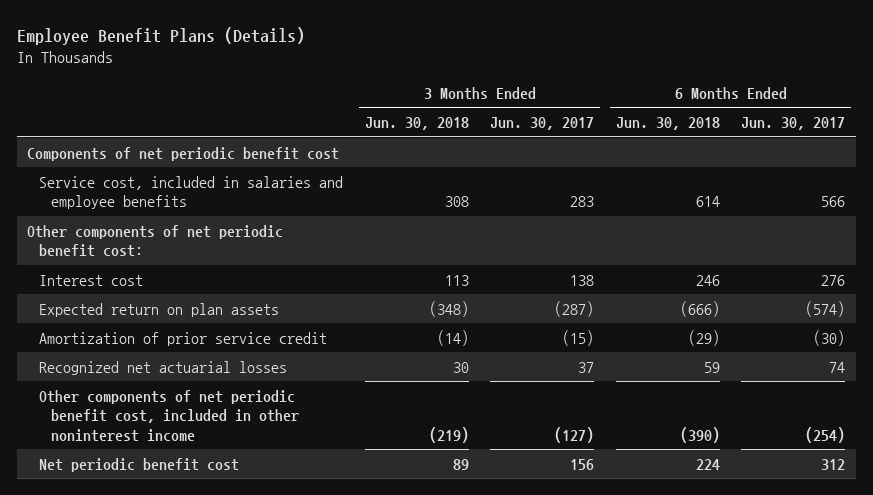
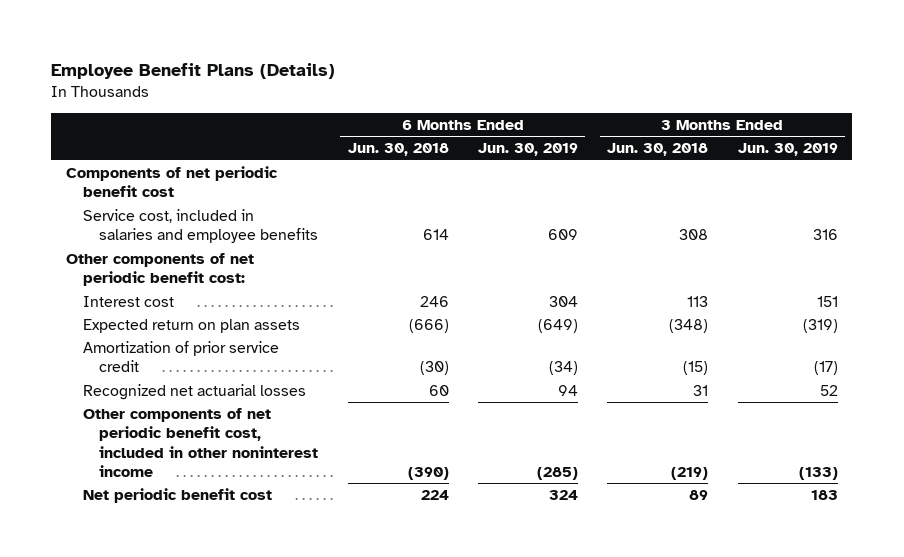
- | 3 Months Ended Jun. 30, 2018 | 3 Months Ended Jun. 30, 2017 | 6 Months Ended Jun. 30, 2018 | 6 Months Ended Jun. 30, 2017
+ | 6 Months Ended Jun. 30, 2018 | 6 Months Ended Jun. 30, 2019 | 3 Months Ended Jun. 30, 2018 | 3 Months Ended Jun. 30, 2019
- Amortization of prior service credit | (14) | (15) | (29) | (30)
- Recognized net actuarial losses | 30 | 37 | 59 | 74
+ Amortization of prior service credit | (30) | (34) | (15) | (17)
+ Recognized net actuarial losses | 60 | 94 | 31 | 52

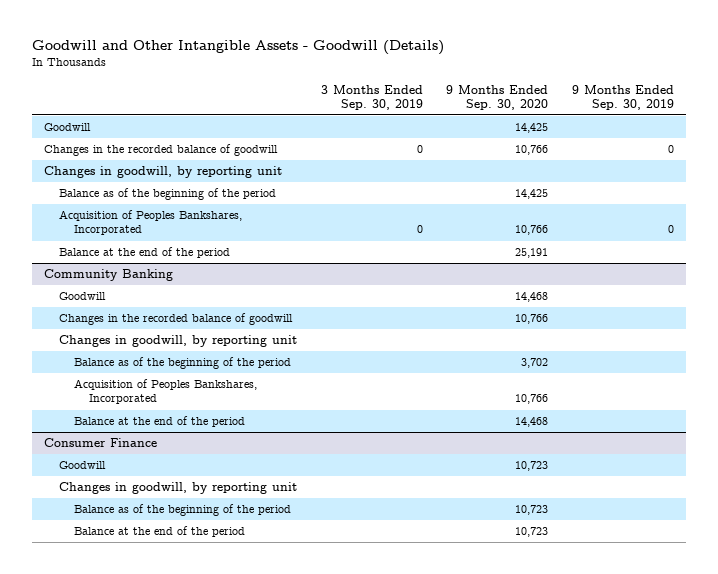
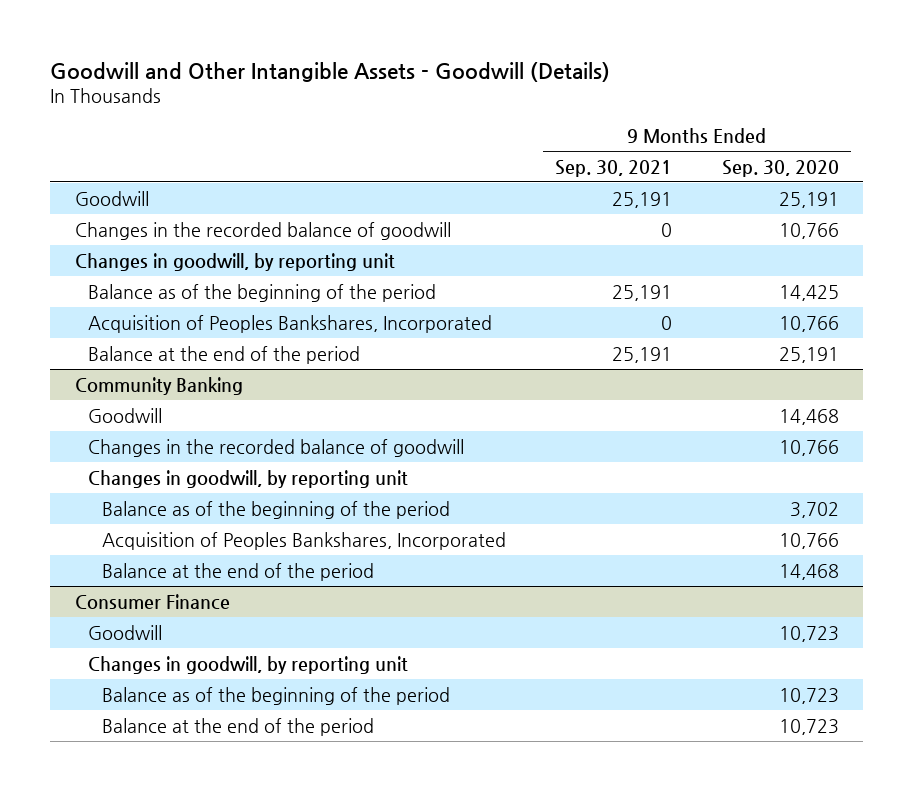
- | 3 Months Ended Sep. 30, 2019 | 9 Months Ended Sep. 30, 2020 | 9 Months Ended Sep. 30, 2019
+ | 9 Months Ended Sep. 30, 2021 | 9 Months Ended Sep. 30, 2020
- Goodwill | | 14,425 |
+ Goodwill | 25,191 | 25,191

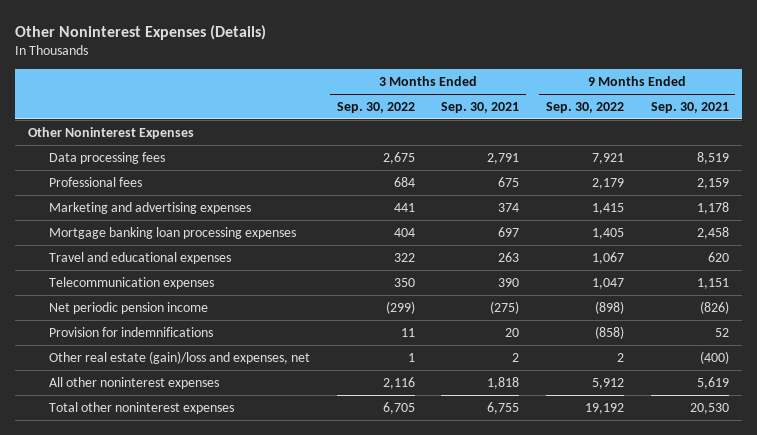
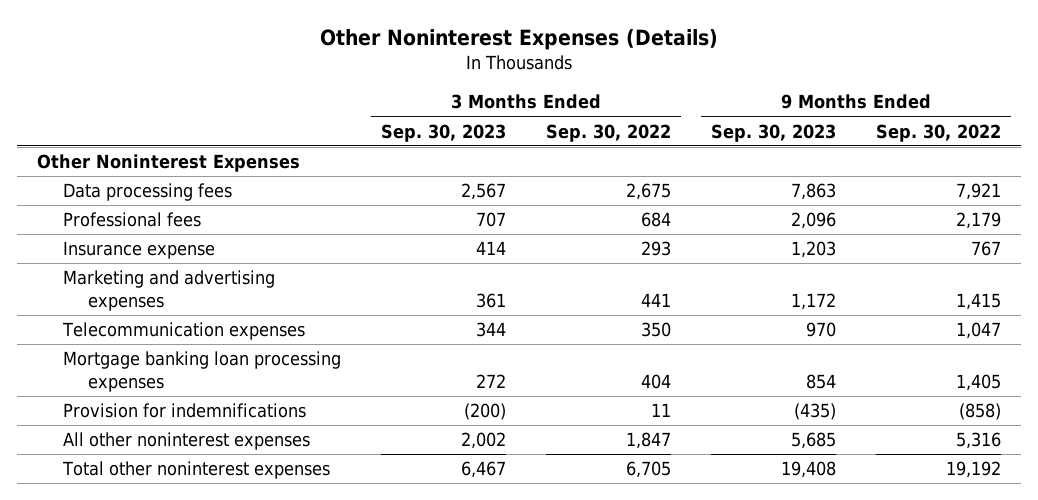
- | 3 Months Ended Sep. 30, 2022 | 3 Months Ended Sep. 30, 2021 | 9 Months Ended Sep. 30, 2022 | 9 Months Ended Sep. 30, 2021
+ | 3 Months Ended Sep. 30, 2023 | 3 Months Ended Sep. 30, 2022 | 9 Months Ended Sep. 30, 2023 | 9 Months Ended Sep. 30, 2022
+ Insurance expense | 414 | 293 | 1,203 | 767
- Travel and educational expenses | 322 | 263 | 1,067 | 620
- Net periodic pension income | (299) | (275) | (898) | (826)
moved down: Mortgage banking loan processing expenses | 272 | 404 | 854 | 1,405
- Other real estate (gain)/loss and expenses, net | 1 | 2 | 2 | (400)
- All other noninterest expenses | 2,116 | 1,818 | 5,912 | 5,619
+ All other noninterest expenses | 2,002 | 1,847 | 5,685 | 5,316

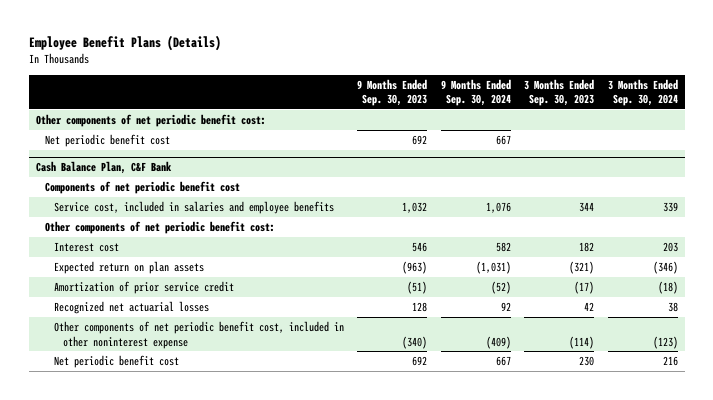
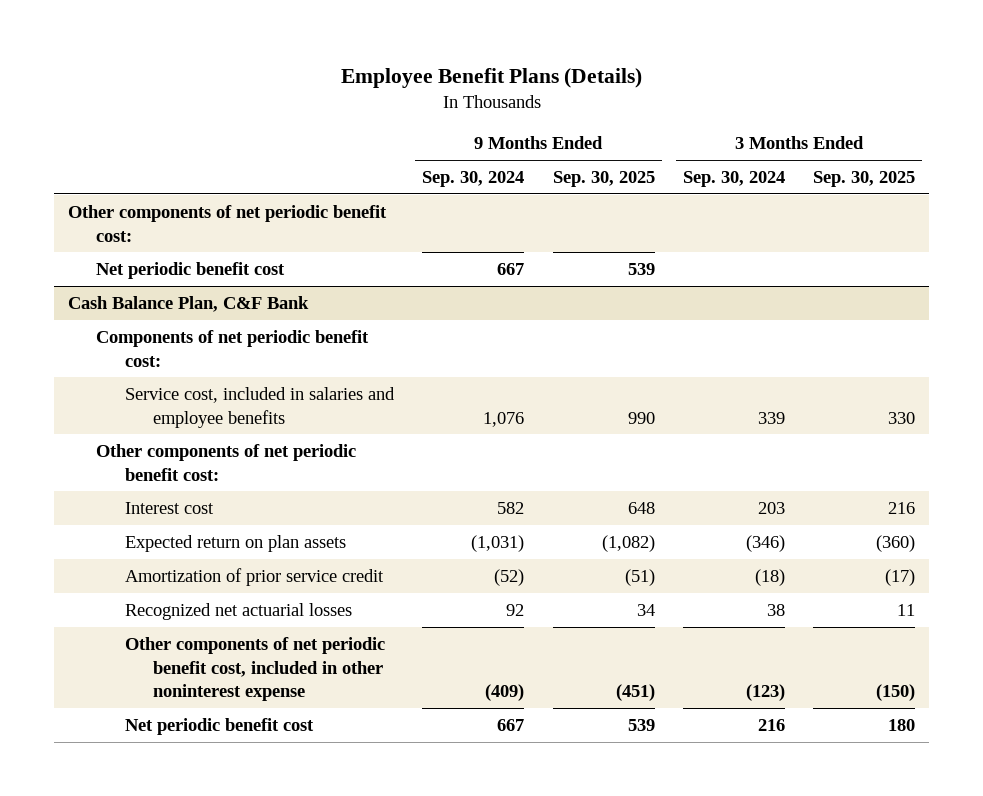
- | 9 Months Ended Sep. 30, 2023 | 9 Months Ended Sep. 30, 2024 | 3 Months Ended Sep. 30, 2023 | 3 Months Ended Sep. 30, 2024
+ | 9 Months Ended Sep. 30, 2024 | 9 Months Ended Sep. 30, 2025 | 3 Months Ended Sep. 30, 2024 | 3 Months Ended Sep. 30, 2025
@ Cash Balance Plan, C&F Bank
- Components of net periodic benefit cost
+ Components of net periodic benefit cost:

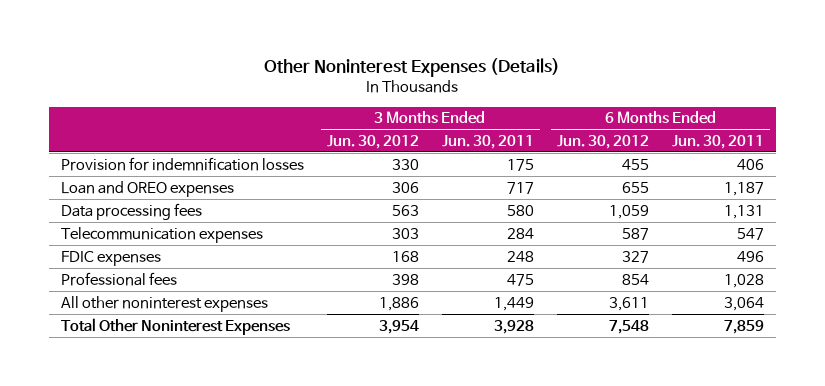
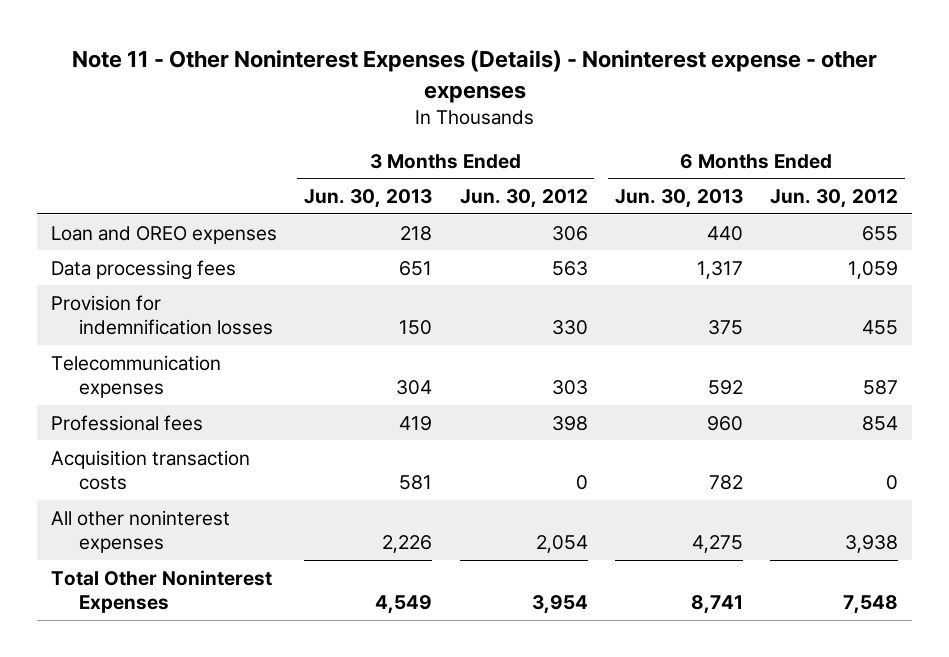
- Other Noninterest Expenses (Details)
+ Note 11 - Other Noninterest Expenses (Details) - Noninterest expense - other expenses
- | 3 Months Ended Jun. 30, 2012 | 3 Months Ended Jun. 30, 2011 | 6 Months Ended Jun. 30, 2012 | 6 Months Ended Jun. 30, 2011
+ | 3 Months Ended Jun. 30, 2013 | 3 Months Ended Jun. 30, 2012 | 6 Months Ended Jun. 30, 2013 | 6 Months Ended Jun. 30, 2012
moved down: Provision for indemnification losses | 150 | 330 | 375 | 455
- FDIC expenses | 168 | 248 | 327 | 496
- All other noninterest expenses | 1,886 | 1,449 | 3,611 | 3,064
+ Acquisition transaction costs | 581 | 0 | 782 | 0
+ All other noninterest expenses | 2,226 | 2,054 | 4,275 | 3,938

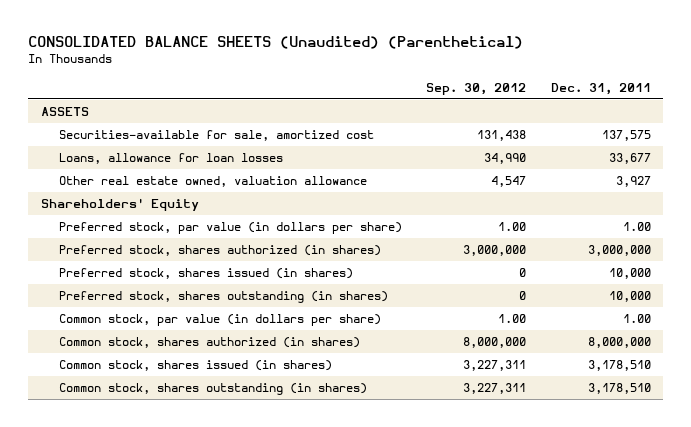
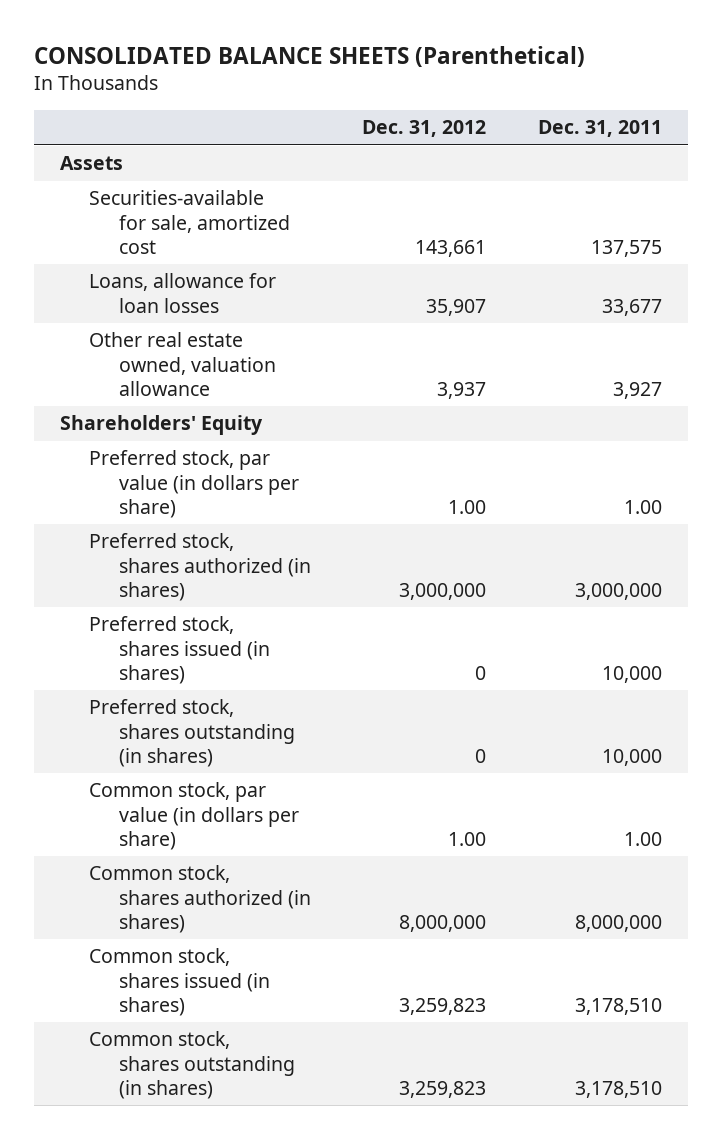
- CONSOLIDATED BALANCE SHEETS (Unaudited) (Parenthetical)
+ CONSOLIDATED BALANCE SHEETS (Parenthetical)
- | Sep. 30, 2012 | Dec. 31, 2011
+ | Dec. 31, 2012 | Dec. 31, 2011
- ASSETS
+ Assets

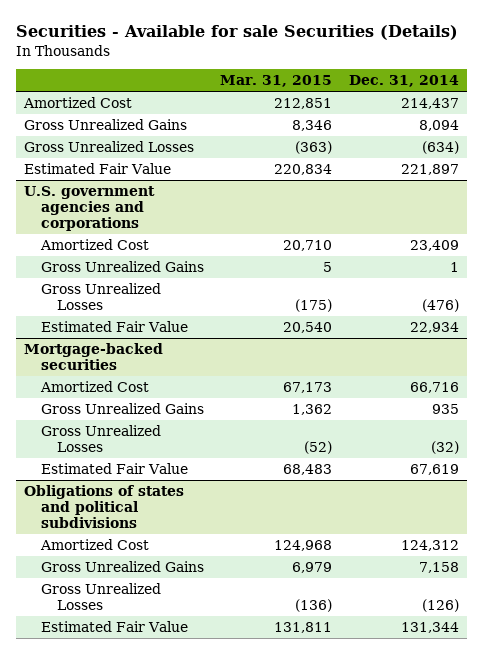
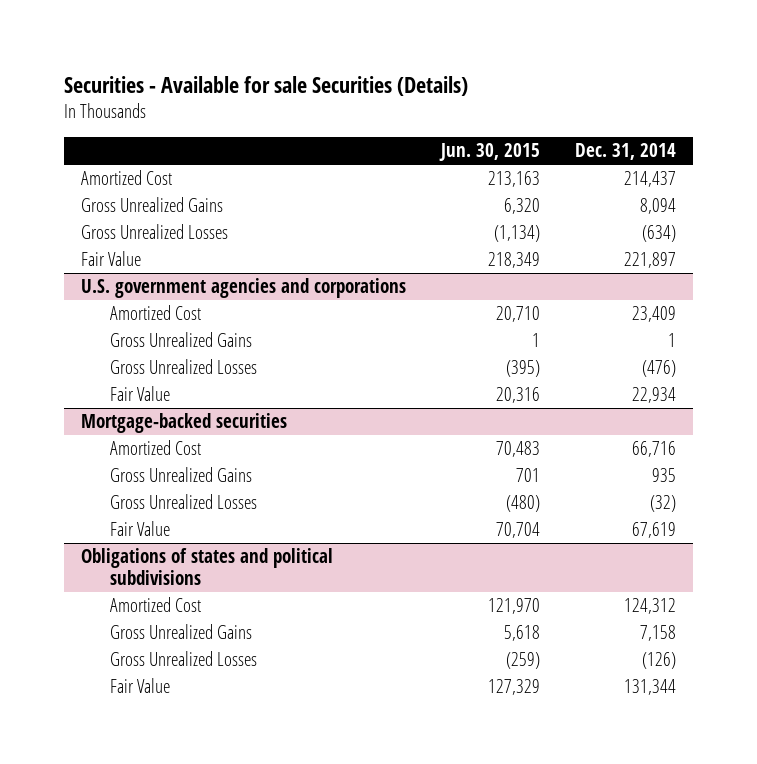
- | Mar. 31, 2015 | Dec. 31, 2014
+ | Jun. 30, 2015 | Dec. 31, 2014
- Estimated Fair Value | 220,834 | 221,897
+ Fair Value | 218,349 | 221,897
@ U.S. government agencies and corporations
- Estimated Fair Value | 20,540 | 22,934
+ Fair Value | 20,316 | 22,934
@ Mortgage-backed securities
- Estimated Fair Value | 68,483 | 67,619
+ Fair Value | 70,704 | 67,619
@ Obligations of states and political subdivisions
- Estimated Fair Value | 131,811 | 131,344
+ Fair Value | 127,329 | 131,344

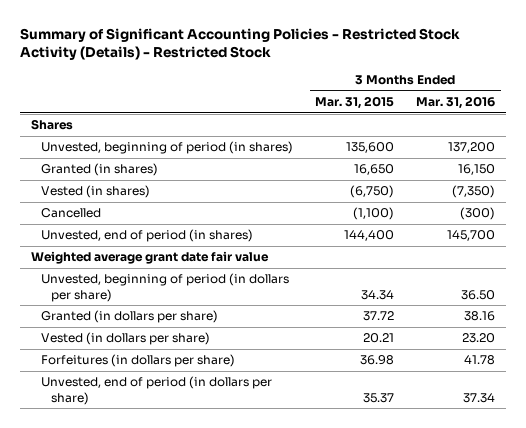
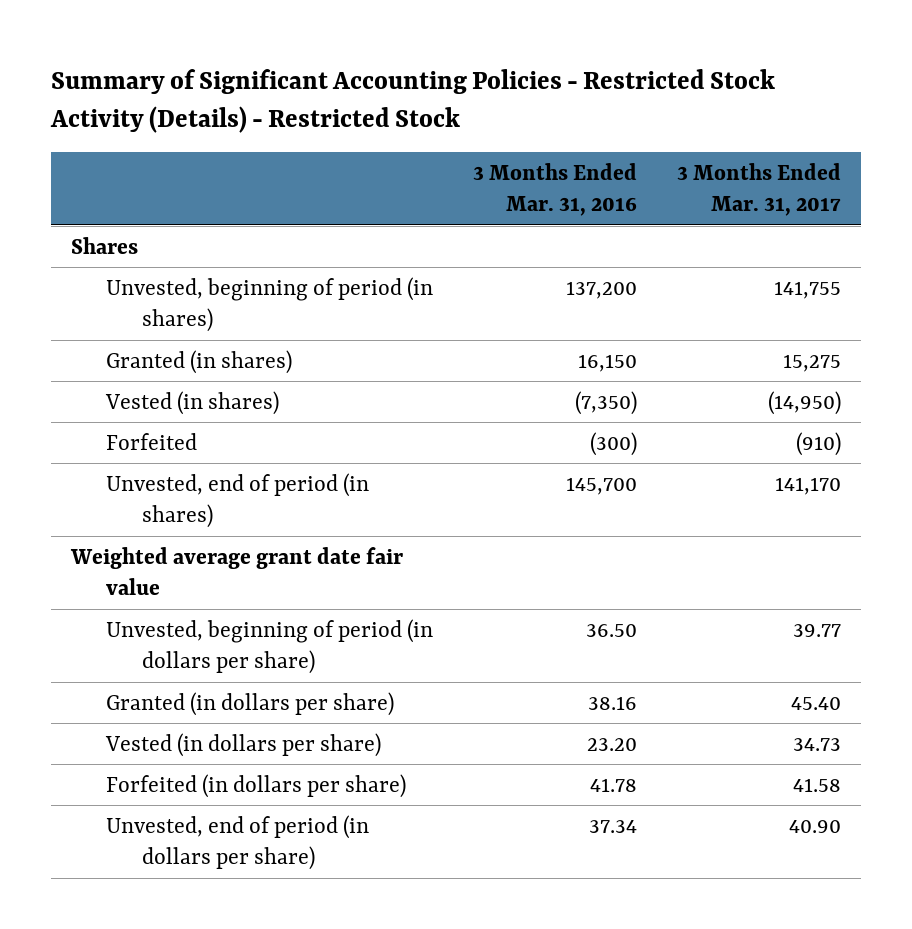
- | 3 Months Ended Mar. 31, 2015 | 3 Months Ended Mar. 31, 2016
+ | 3 Months Ended Mar. 31, 2016 | 3 Months Ended Mar. 31, 2017
- Cancelled | (1,100) | (300)
+ Forfeited | (300) | (910)
- Forfeitures (in dollars per share) | 36.98 | 41.78
+ Forfeited (in dollars per share) | 41.78 | 41.58

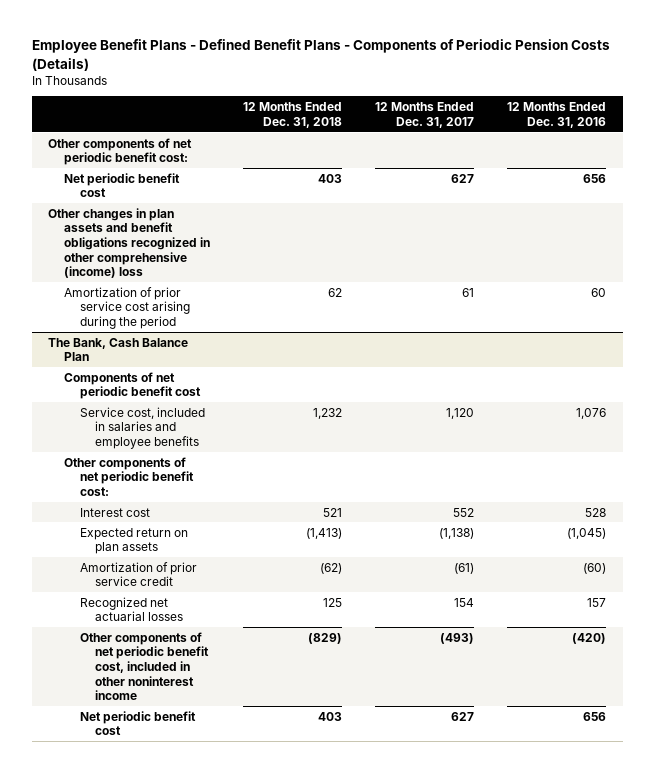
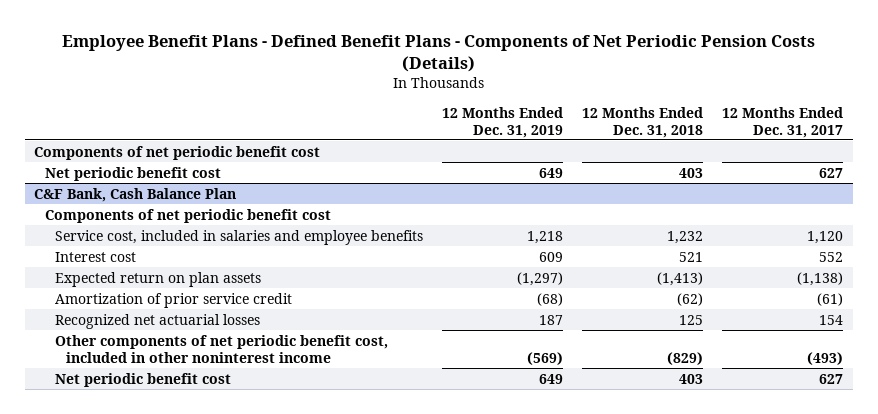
- Employee Benefit Plans - Defined Benefit Plans - Components of Periodic Pension Costs (Details)
+ Employee Benefit Plans - Defined Benefit Plans - Components of Net Periodic Pension Costs (Details)
- | 12 Months Ended Dec. 31, 2018 | 12 Months Ended Dec. 31, 2017 | 12 Months Ended Dec. 31, 2016
+ | 12 Months Ended Dec. 31, 2019 | 12 Months Ended Dec. 31, 2018 | 12 Months Ended Dec. 31, 2017
- Other components of net periodic benefit cost:
+ Components of net periodic benefit cost
- Other changes in plan assets and benefit obligations recognized in other comprehensive (income) loss
- Amortization of prior service cost arising during the period | 62 | 61 | 60
- The Bank, Cash Balance Plan
+ C&F Bank, Cash Balance Plan
- Other components of net periodic benefit cost:

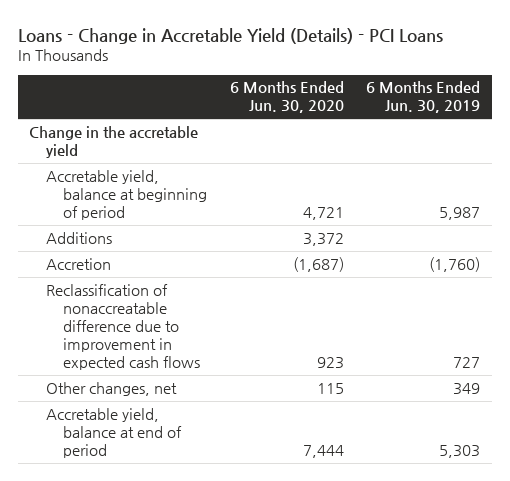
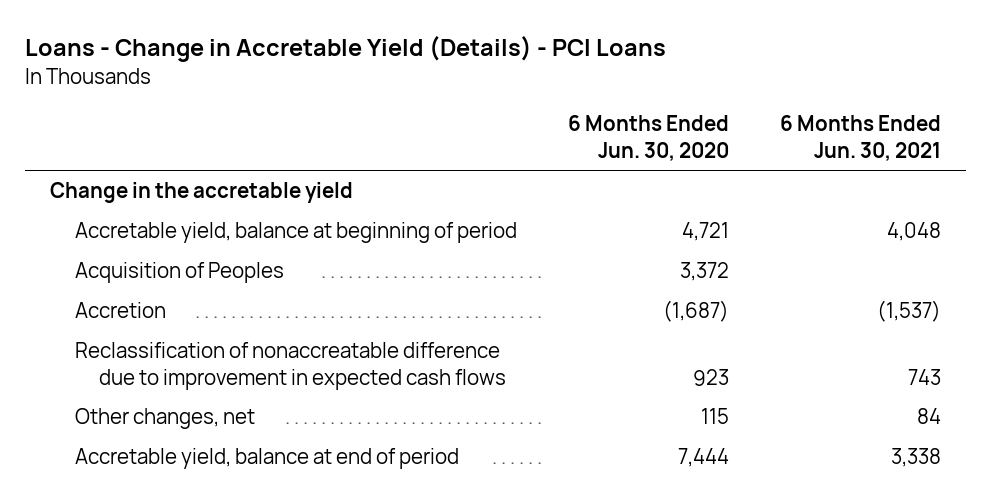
- | 6 Months Ended Jun. 30, 2020 | 6 Months Ended Jun. 30, 2019
+ | 6 Months Ended Jun. 30, 2020 | 6 Months Ended Jun. 30, 2021
- Additions | 3,372 |
+ Acquisition of Peoples | 3,372 |

